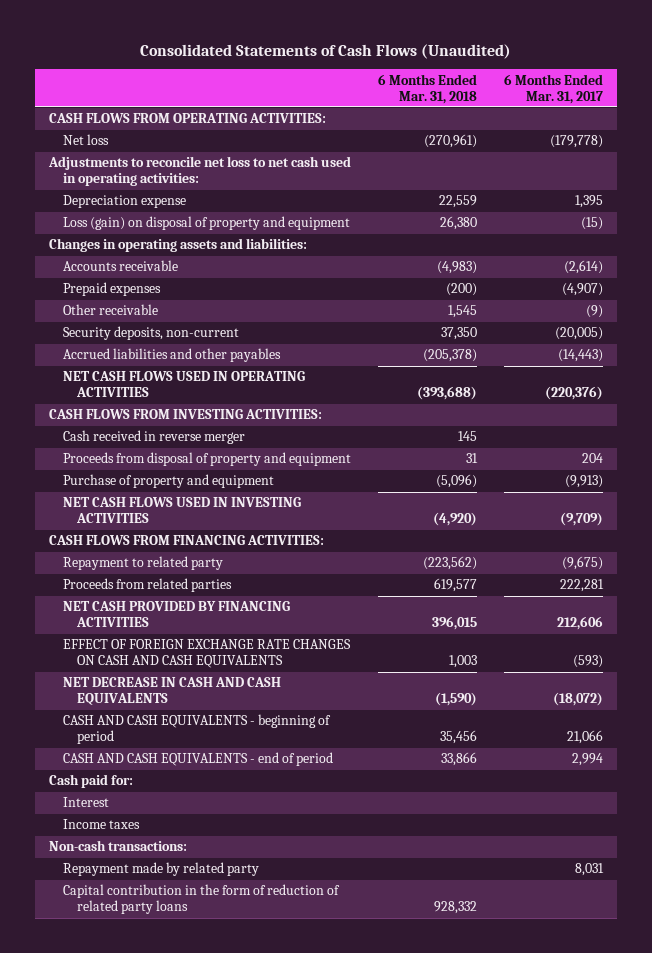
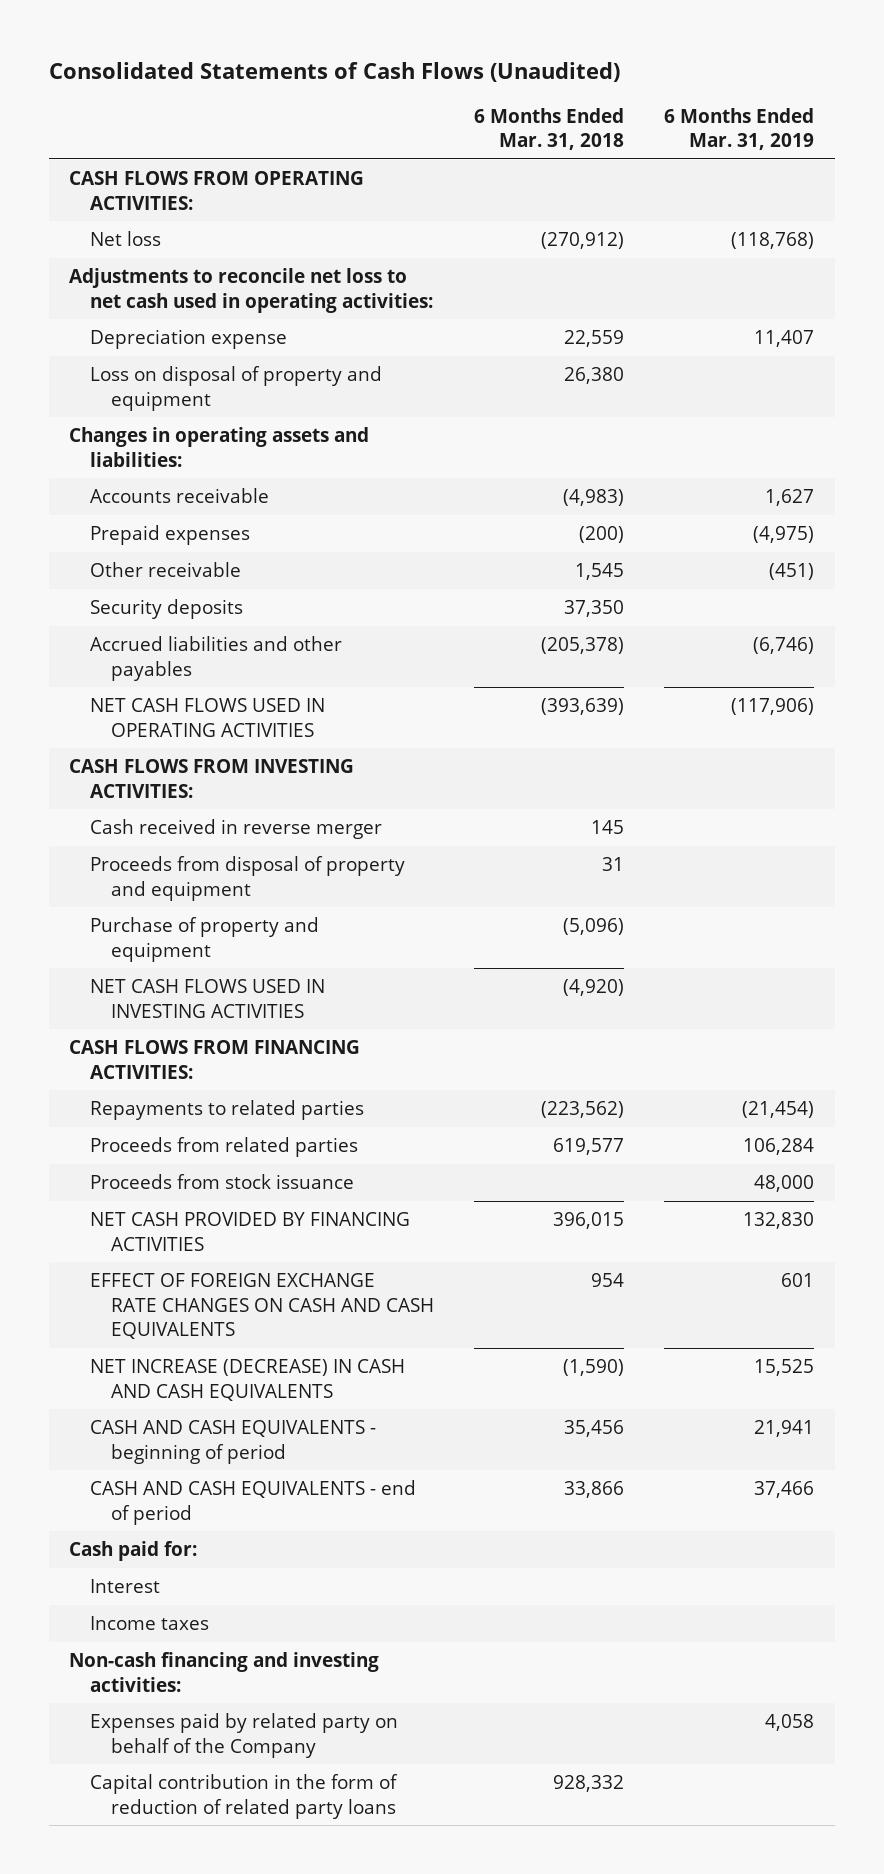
- | 6 Months Ended Mar. 31, 2018 | 6 Months Ended Mar. 31, 2017
+ | 6 Months Ended Mar. 31, 2018 | 6 Months Ended Mar. 31, 2019
- Net loss | (270,961) | (179,778)
+ Net loss | (270,912) | (118,768)
- Loss (gain) on disposal of property and equipment | 26,380 | (15)
+ Loss on disposal of property and equipment | 26,380 |
- Security deposits, non-current | 37,350 | (20,005)
+ Security deposits | 37,350 |
- NET CASH FLOWS USED IN OPERATING ACTIVITIES | (393,688) | (220,376)
+ NET CASH FLOWS USED IN OPERATING ACTIVITIES | (393,639) | (117,906)
- Repayment to related party | (223,562) | (9,675)
+ Repayments to related parties | (223,562) | (21,454)
+ Proceeds from stock issuance | | 48,000
- EFFECT OF FOREIGN EXCHANGE RATE CHANGES ON CASH AND CASH EQUIVALENTS | 1,003 | (593)
- NET DECREASE IN CASH AND CASH EQUIVALENTS | (1,590) | (18,072)
+ EFFECT OF FOREIGN EXCHANGE RATE CHANGES ON CASH AND CASH EQUIVALENTS | 954 | 601
+ NET INCREASE (DECREASE) IN CASH AND CASH EQUIVALENTS | (1,590) | 15,525
- Non-cash transactions:
- Repayment made by related party | | 8,031
+ Non-cash financing and investing activities:
+ Expenses paid by related party on behalf of the Company | | 4,058

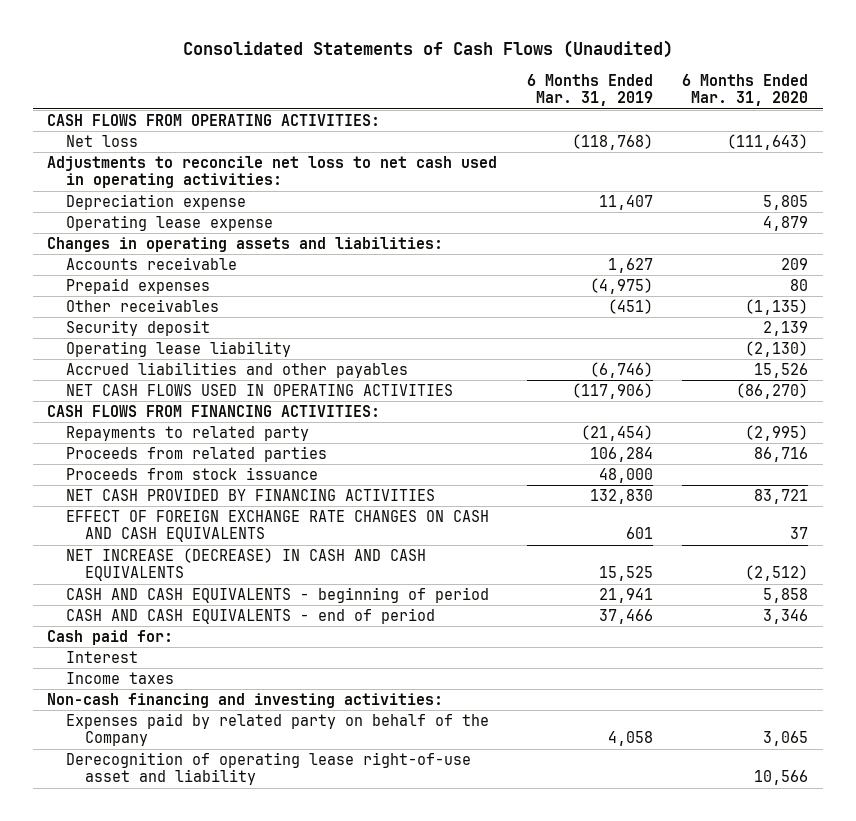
- | 6 Months Ended Mar. 31, 2018 | 6 Months Ended Mar. 31, 2019
+ | 6 Months Ended Mar. 31, 2019 | 6 Months Ended Mar. 31, 2020
- Loss on disposal of property and equipment | 26,380 |
+ Operating lease expense | | 4,879
- Other receivable | 1,545 | (451)
- Security deposits | 37,350 |
+ Other receivables | (451) | (1,135)
+ Security deposit | | 2,139
+ Operating lease liability | | (2,130)
- CASH FLOWS FROM INVESTING ACTIVITIES:
- Cash received in reverse merger | 145 |
- Proceeds from disposal of property and equipment | 31 |
- Purchase of property and equipment | (5,096) |
- NET CASH FLOWS USED IN INVESTING ACTIVITIES | (4,920) |
- Repayments to related parties | (223,562) | (21,454)
+ Repayments to related party | (21,454) | (2,995)
- Capital contribution in the form of reduction of related party loans | 928,332 |
+ Derecognition of operating lease right-of-use asset and liability | | 10,566

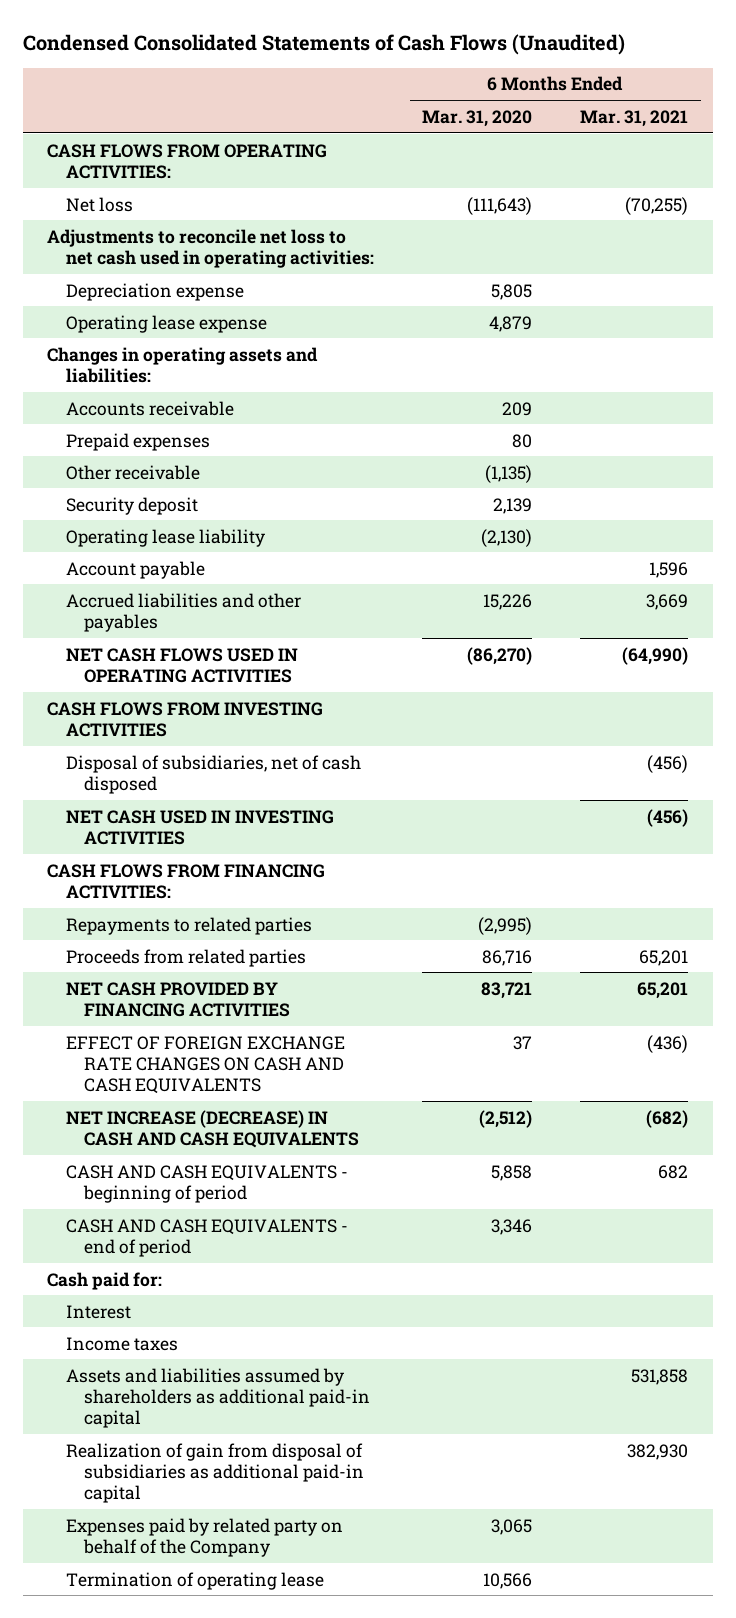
- Consolidated Statements of Cash Flows (Unaudited)
+ Condensed Consolidated Statements of Cash Flows (Unaudited)
- | 6 Months Ended Mar. 31, 2019 | 6 Months Ended Mar. 31, 2020
+ | 6 Months Ended Mar. 31, 2020 | 6 Months Ended Mar. 31, 2021
- Other receivables | (451) | (1,135)
+ Other receivable | (1,135) |
- Accrued liabilities and other payables | (6,746) | 15,526
+ Account payable | | 1,596
+ Accrued liabilities and other payables | 15,226 | 3,669
+ CASH FLOWS FROM INVESTING ACTIVITIES
+ Disposal of subsidiaries, net of cash disposed | | (456)
+ NET CASH USED IN INVESTING ACTIVITIES | | (456)
- Repayments to related party | (21,454) | (2,995)
+ Repayments to related parties | (2,995) |
- Proceeds from stock issuance | 48,000 |
- Non-cash financing and investing activities:
+ Assets and liabilities assumed by shareholders as additional paid-in capital | | 531,858
+ Realization of gain from disposal of subsidiaries as additional paid-in capital | | 382,930
- Derecognition of operating lease right-of-use asset and liability | | 10,566
+ Termination of operating lease | 10,566 |

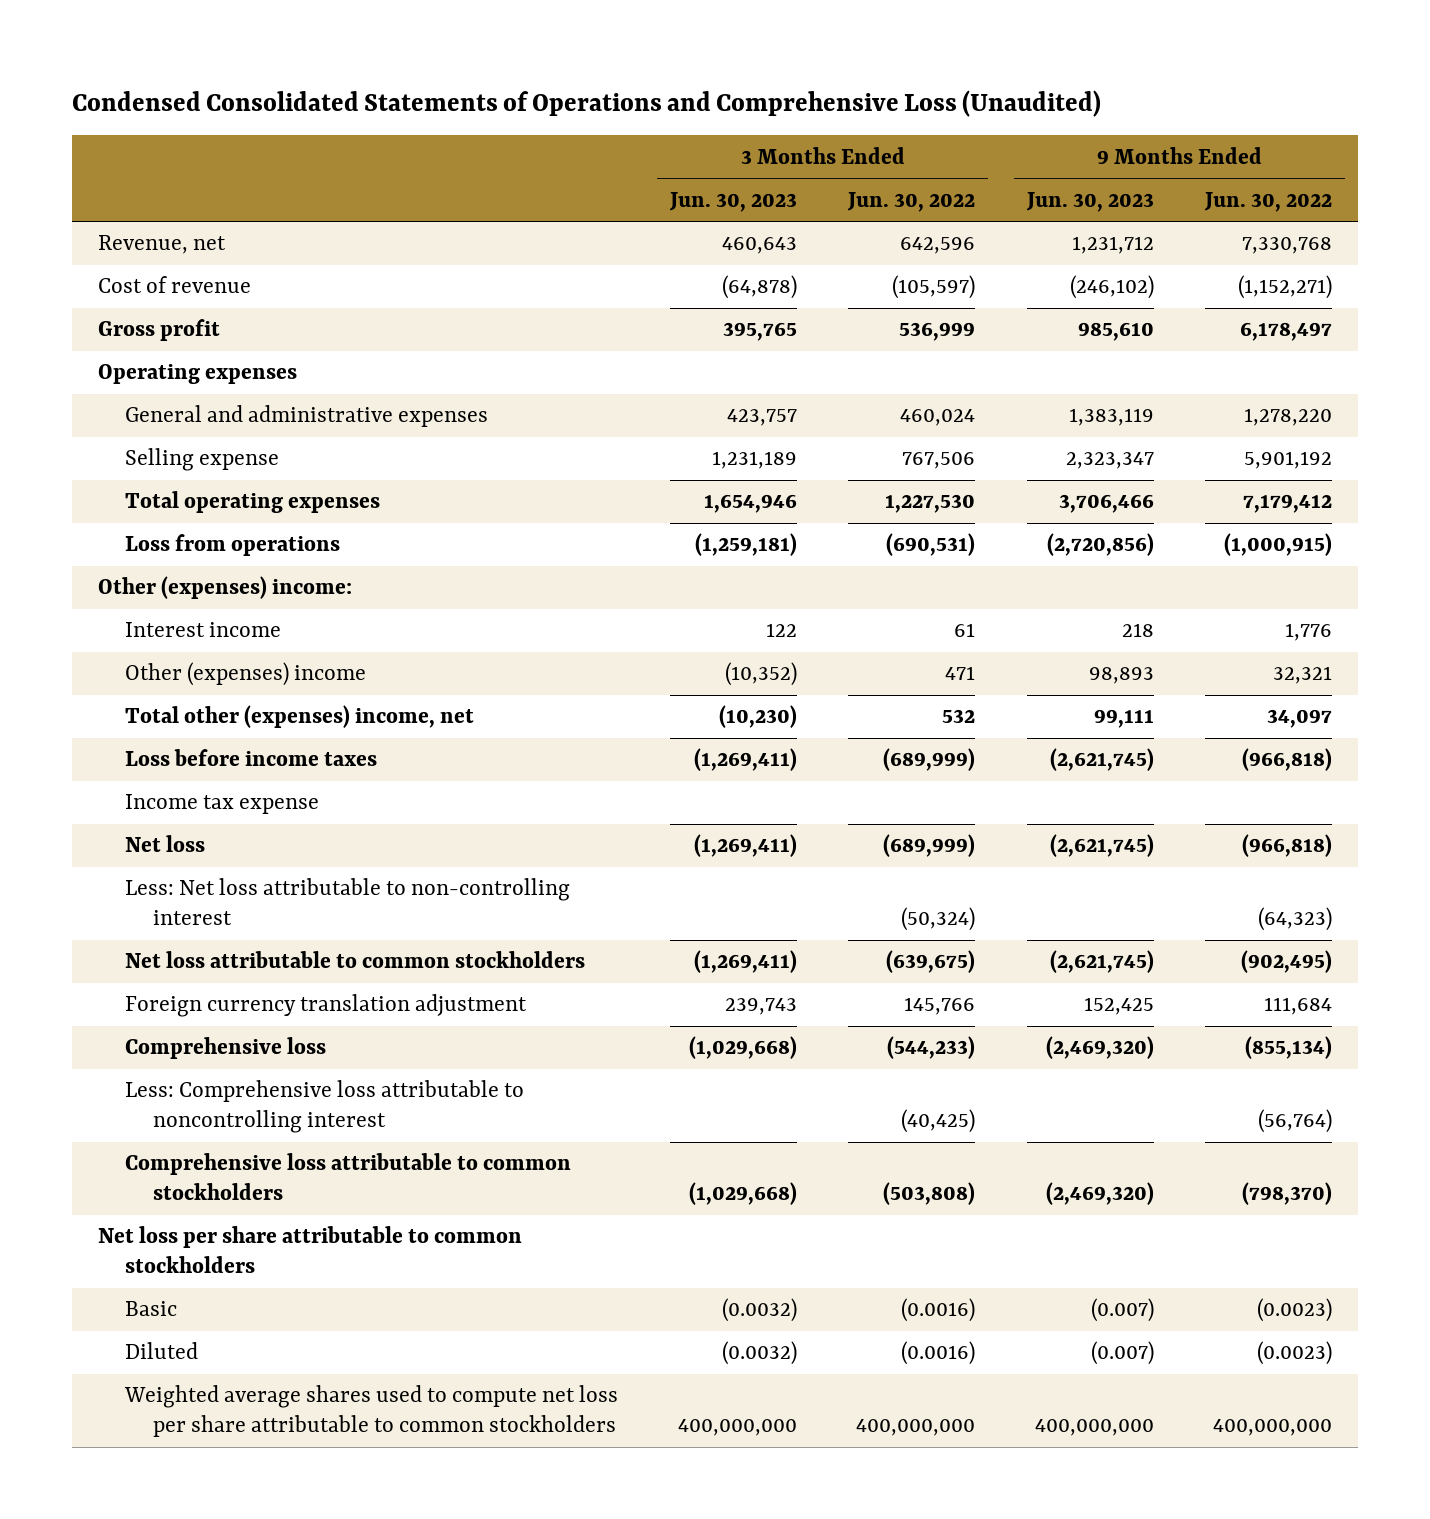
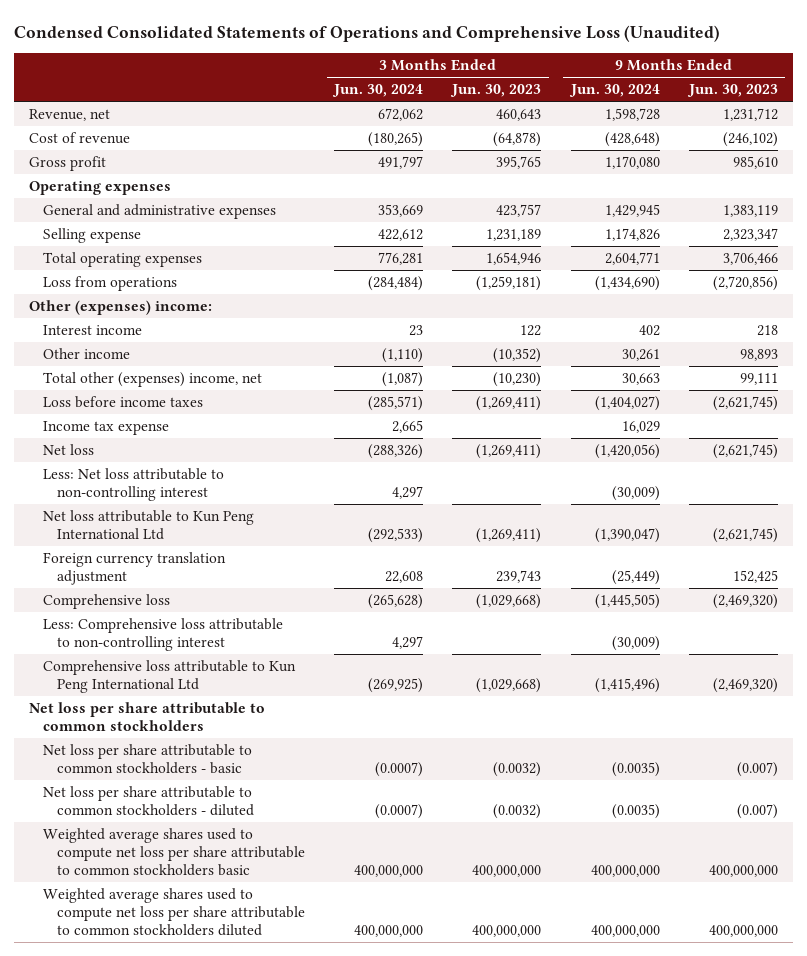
- | 3 Months Ended Jun. 30, 2023 | 3 Months Ended Jun. 30, 2022 | 9 Months Ended Jun. 30, 2023 | 9 Months Ended Jun. 30, 2022
+ | 3 Months Ended Jun. 30, 2024 | 3 Months Ended Jun. 30, 2023 | 9 Months Ended Jun. 30, 2024 | 9 Months Ended Jun. 30, 2023
- Other (expenses) income | (10,352) | 471 | 98,893 | 32,321
+ Other income | (1,110) | (10,352) | 30,261 | 98,893
- Net loss attributable to common stockholders | (1,269,411) | (639,675) | (2,621,745) | (902,495)
+ Net loss attributable to Kun Peng International Ltd | (292,533) | (1,269,411) | (1,390,047) | (2,621,745)
- Less: Comprehensive loss attributable to noncontrolling interest | | (40,425) | | (56,764)
- Comprehensive loss attributable to common stockholders | (1,029,668) | (503,808) | (2,469,320) | (798,370)
+ Less: Comprehensive loss attributable to non-controlling interest | 4,297 | | (30,009) |
+ Comprehensive loss attributable to Kun Peng International Ltd | (269,925) | (1,029,668) | (1,415,496) | (2,469,320)
- Basic | (0.0032) | (0.0016) | (0.007) | (0.0023)
- Diluted | (0.0032) | (0.0016) | (0.007) | (0.0023)
- Weighted average shares used to compute net loss per share attributable to common stockholders | 400,000,000 | 400,000,000 | 400,000,000 | 400,000,000
+ Net loss per share attributable to common stockholders - basic | (0.0007) | (0.0032) | (0.0035) | (0.007)
+ Net loss per share attributable to common stockholders - diluted | (0.0007) | (0.0032) | (0.0035) | (0.007)
+ Weighted average shares used to compute net loss per share attributable to common stockholders basic | 400,000,000 | 400,000,000 | 400,000,000 | 400,000,000
+ Weighted average shares used to compute net loss per share attributable to common stockholders diluted | 400,000,000 | 400,000,000 | 400,000,000 | 400,000,000

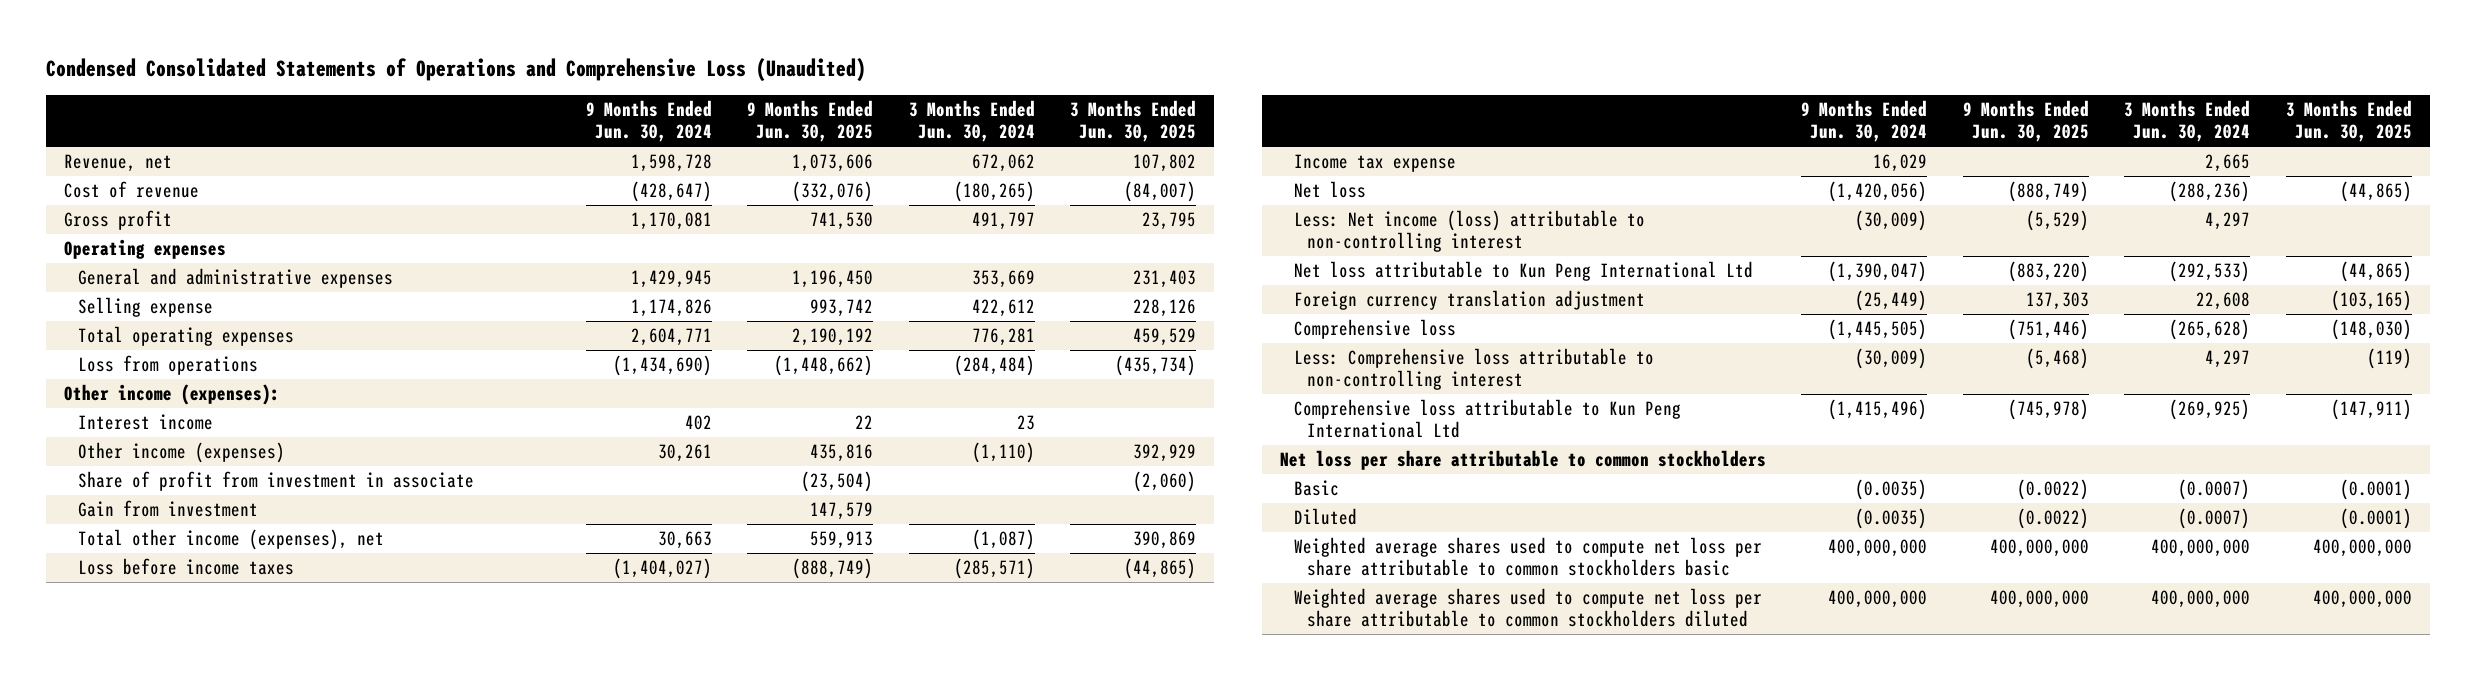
- | 3 Months Ended Jun. 30, 2024 | 3 Months Ended Jun. 30, 2023 | 9 Months Ended Jun. 30, 2024 | 9 Months Ended Jun. 30, 2023
+ | 9 Months Ended Jun. 30, 2024 | 9 Months Ended Jun. 30, 2025 | 3 Months Ended Jun. 30, 2024 | 3 Months Ended Jun. 30, 2025
- Cost of revenue | (180,265) | (64,878) | (428,648) | (246,102)
- Gross profit | 491,797 | 395,765 | 1,170,080 | 985,610
+ Cost of revenue | (428,647) | (332,076) | (180,265) | (84,007)
+ Gross profit | 1,170,081 | 741,530 | 491,797 | 23,795
- Other (expenses) income:
+ Other income (expenses):
- Other income | (1,110) | (10,352) | 30,261 | 98,893
- Total other (expenses) income, net | (1,087) | (10,230) | 30,663 | 99,111
+ Other income (expenses) | 30,261 | 435,816 | (1,110) | 392,929
+ Share of profit from investment in associate | | (23,504) | | (2,060)
+ Gain from investment | | 147,579 | |
+ Total other income (expenses), net | 30,663 | 559,913 | (1,087) | 390,869
- Net loss | (288,326) | (1,269,411) | (1,420,056) | (2,621,745)
- Less: Net loss attributable to non-controlling interest | 4,297 | | (30,009) |
+ Net loss | (1,420,056) | (888,749) | (288,236) | (44,865)
+ Less: Net income (loss) attributable to non-controlling interest | (30,009) | (5,529) | 4,297 |
- Net loss per share attributable to common stockholders - basic | (0.0007) | (0.0032) | (0.0035) | (0.007)
- Net loss per share attributable to common stockholders - diluted | (0.0007) | (0.0032) | (0.0035) | (0.007)
+ Basic | (0.0035) | (0.0022) | (0.0007) | (0.0001)
+ Diluted | (0.0035) | (0.0022) | (0.0007) | (0.0001)

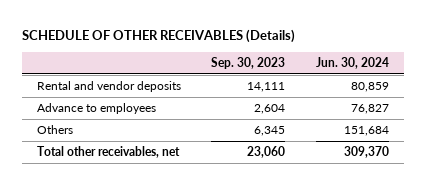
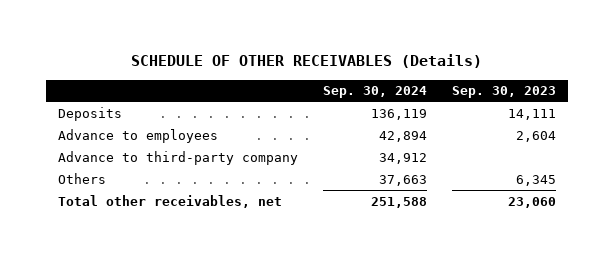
- | Sep. 30, 2023 | Jun. 30, 2024
+ | Sep. 30, 2024 | Sep. 30, 2023
- Rental and vendor deposits | 14,111 | 80,859
+ Deposits | 136,119 | 14,111
+ Advance to third-party company | 34,912 |

